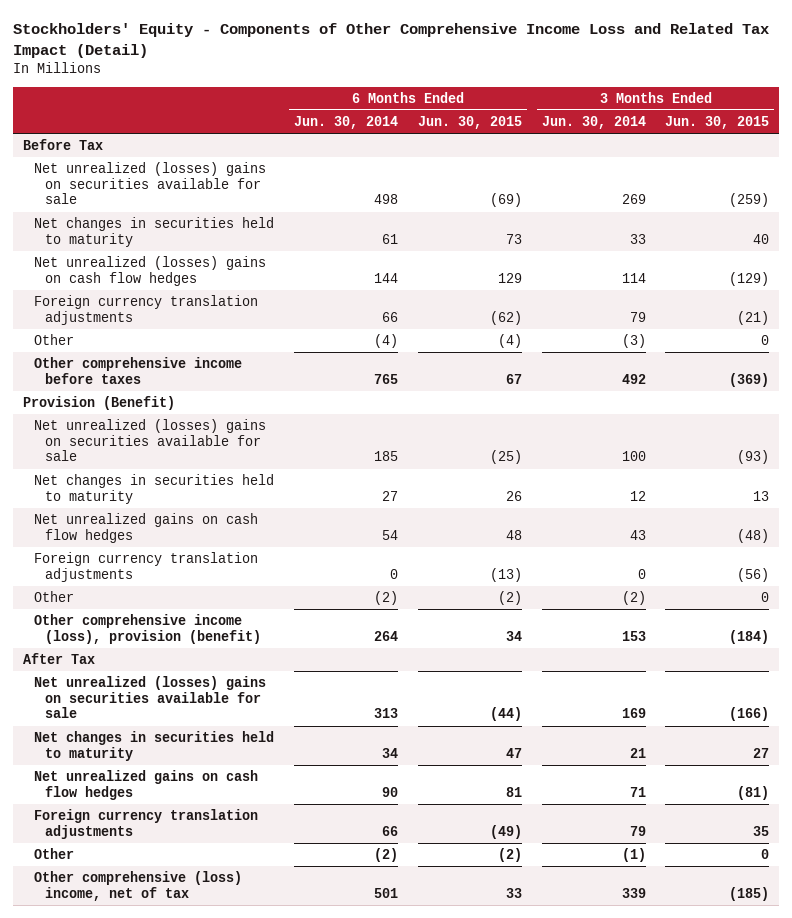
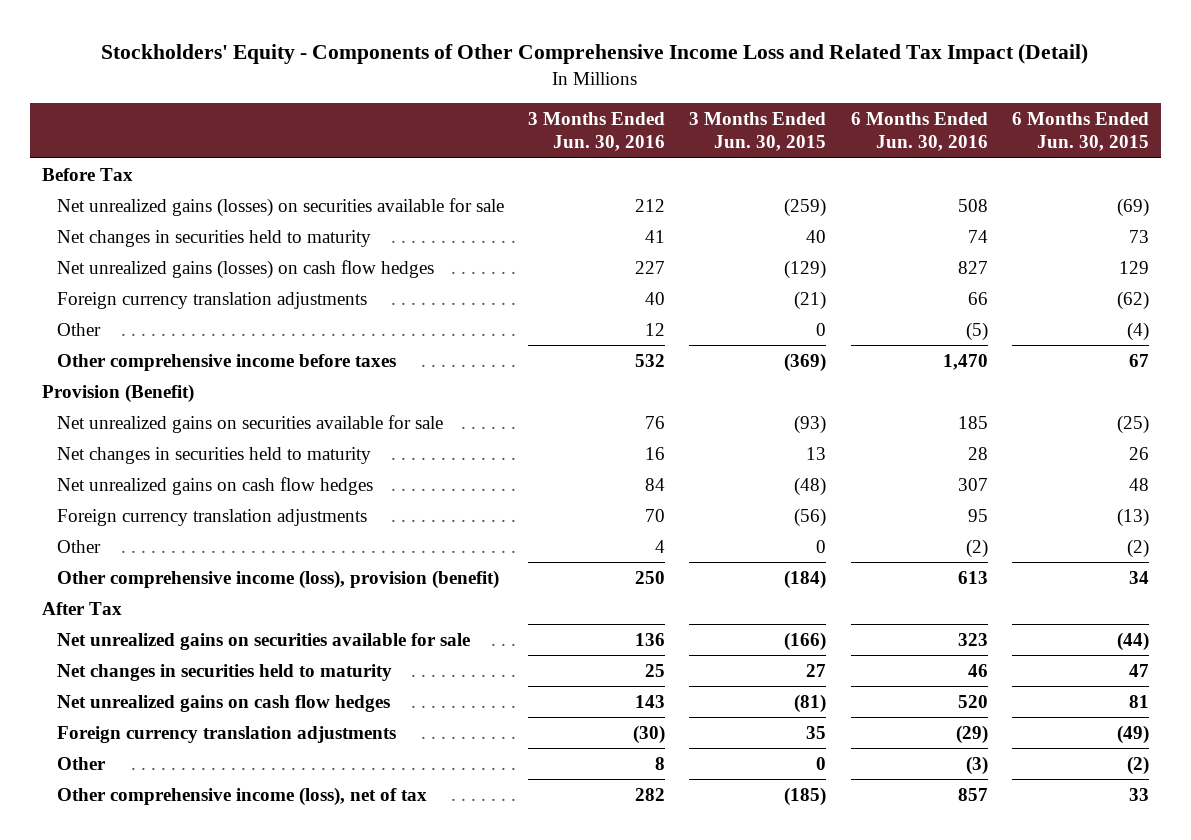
- | 6 Months Ended Jun. 30, 2014 | 6 Months Ended Jun. 30, 2015 | 3 Months Ended Jun. 30, 2014 | 3 Months Ended Jun. 30, 2015
+ | 3 Months Ended Jun. 30, 2016 | 3 Months Ended Jun. 30, 2015 | 6 Months Ended Jun. 30, 2016 | 6 Months Ended Jun. 30, 2015
- Net unrealized (losses) gains on securities available for sale | 498 | (69) | 269 | (259)
+ Net unrealized gains (losses) on securities available for sale | 212 | (259) | 508 | (69)
- Net unrealized (losses) gains on cash flow hedges | 144 | 129 | 114 | (129)
+ Net unrealized gains (losses) on cash flow hedges | 227 | (129) | 827 | 129
- Net unrealized (losses) gains on securities available for sale | 185 | (25) | 100 | (93)
+ Net unrealized gains on securities available for sale | 76 | (93) | 185 | (25)
- Net unrealized (losses) gains on securities available for sale | 313 | (44) | 169 | (166)
+ Net unrealized gains on securities available for sale | 136 | (166) | 323 | (44)
- Other comprehensive (loss) income, net of tax | 501 | 33 | 339 | (185)
+ Other comprehensive income (loss), net of tax | 282 | (185) | 857 | 33

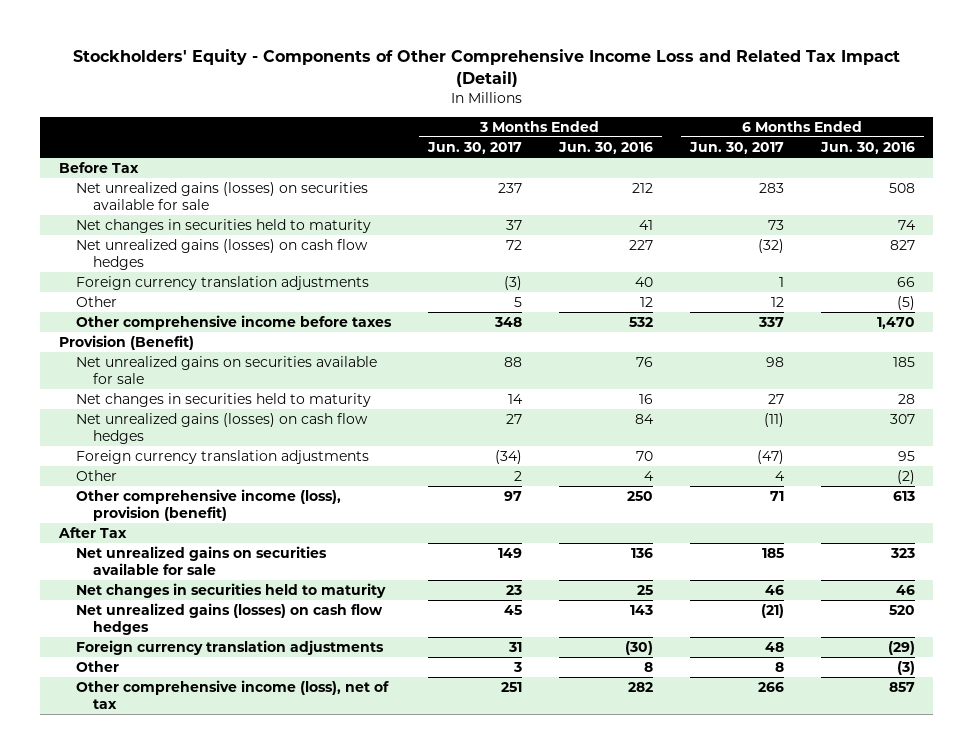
- | 3 Months Ended Jun. 30, 2016 | 3 Months Ended Jun. 30, 2015 | 6 Months Ended Jun. 30, 2016 | 6 Months Ended Jun. 30, 2015
+ | 3 Months Ended Jun. 30, 2017 | 3 Months Ended Jun. 30, 2016 | 6 Months Ended Jun. 30, 2017 | 6 Months Ended Jun. 30, 2016
- Net unrealized gains on cash flow hedges | 84 | (48) | 307 | 48
+ Net unrealized gains (losses) on cash flow hedges | 27 | 84 | (11) | 307
- Net unrealized gains on cash flow hedges | 143 | (81) | 520 | 81
+ Net unrealized gains (losses) on cash flow hedges | 45 | 143 | (21) | 520

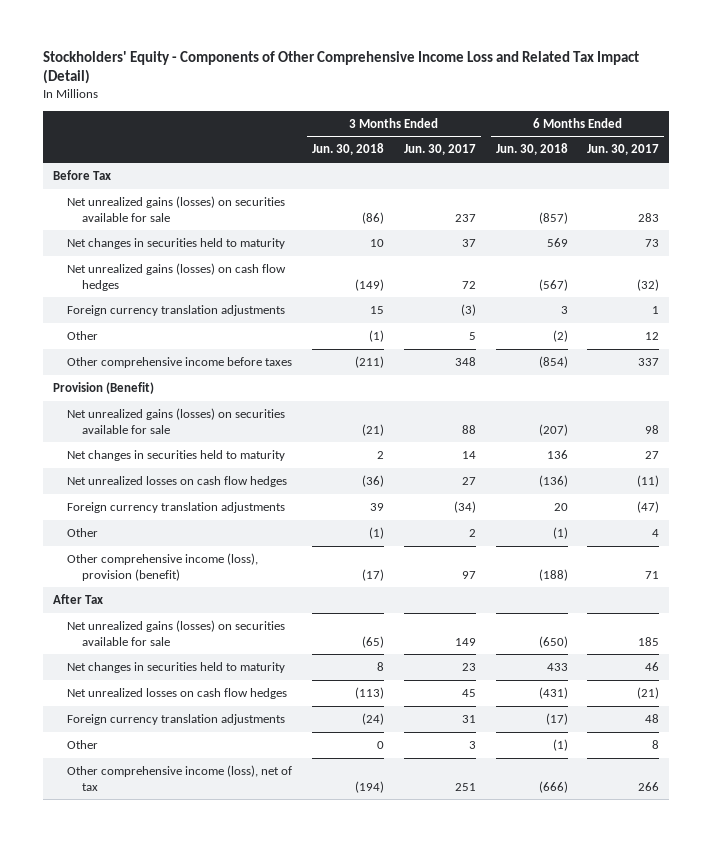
- | 3 Months Ended Jun. 30, 2017 | 3 Months Ended Jun. 30, 2016 | 6 Months Ended Jun. 30, 2017 | 6 Months Ended Jun. 30, 2016
+ | 3 Months Ended Jun. 30, 2018 | 3 Months Ended Jun. 30, 2017 | 6 Months Ended Jun. 30, 2018 | 6 Months Ended Jun. 30, 2017
- Net unrealized gains on securities available for sale | 88 | 76 | 98 | 185
+ Net unrealized gains (losses) on securities available for sale | (21) | 88 | (207) | 98
- Net unrealized gains (losses) on cash flow hedges | 27 | 84 | (11) | 307
+ Net unrealized losses on cash flow hedges | (36) | 27 | (136) | (11)
- Net unrealized gains on securities available for sale | 149 | 136 | 185 | 323
+ Net unrealized gains (losses) on securities available for sale | (65) | 149 | (650) | 185
- Net unrealized gains (losses) on cash flow hedges | 45 | 143 | (21) | 520
+ Net unrealized losses on cash flow hedges | (113) | 45 | (431) | (21)

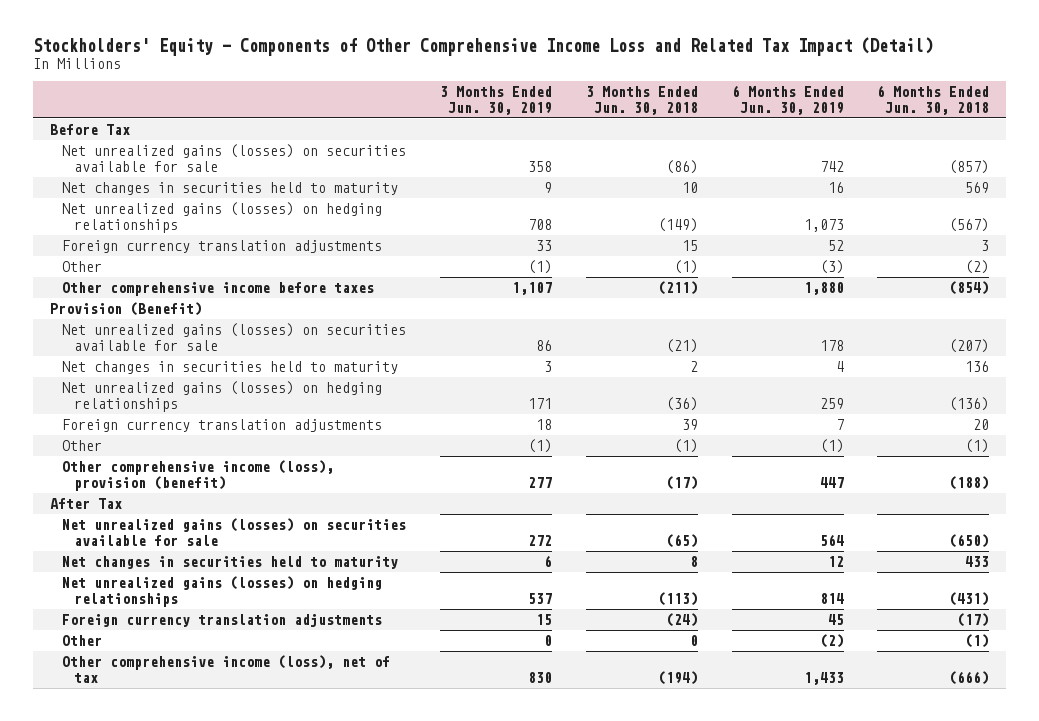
- | 3 Months Ended Jun. 30, 2018 | 3 Months Ended Jun. 30, 2017 | 6 Months Ended Jun. 30, 2018 | 6 Months Ended Jun. 30, 2017
+ | 3 Months Ended Jun. 30, 2019 | 3 Months Ended Jun. 30, 2018 | 6 Months Ended Jun. 30, 2019 | 6 Months Ended Jun. 30, 2018
- Net unrealized gains (losses) on cash flow hedges | (149) | 72 | (567) | (32)
+ Net unrealized gains (losses) on hedging relationships | 708 | (149) | 1,073 | (567)
- Net unrealized losses on cash flow hedges | (36) | 27 | (136) | (11)
+ Net unrealized gains (losses) on hedging relationships | 171 | (36) | 259 | (136)
- Net unrealized losses on cash flow hedges | (113) | 45 | (431) | (21)
+ Net unrealized gains (losses) on hedging relationships | 537 | (113) | 814 | (431)

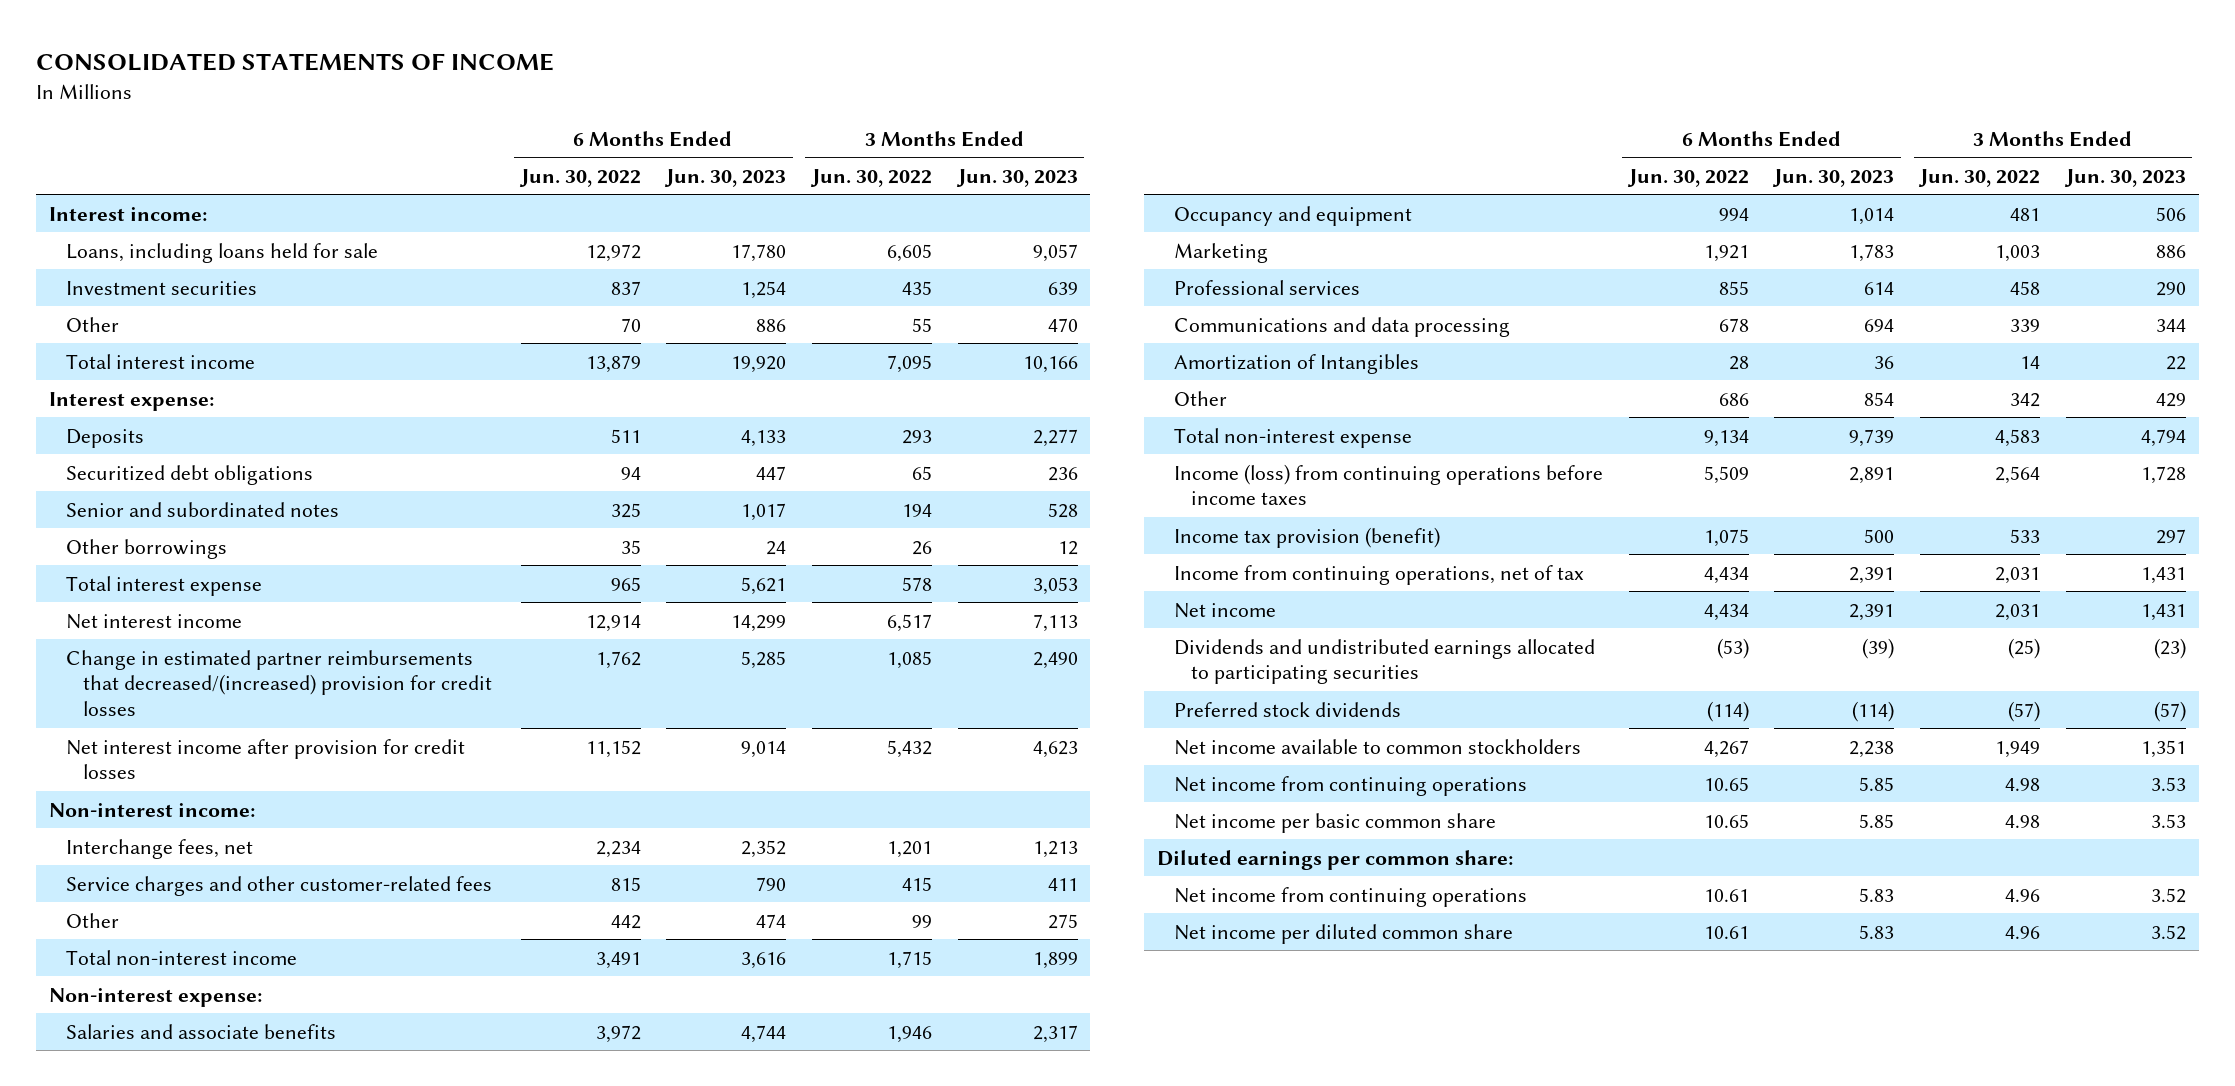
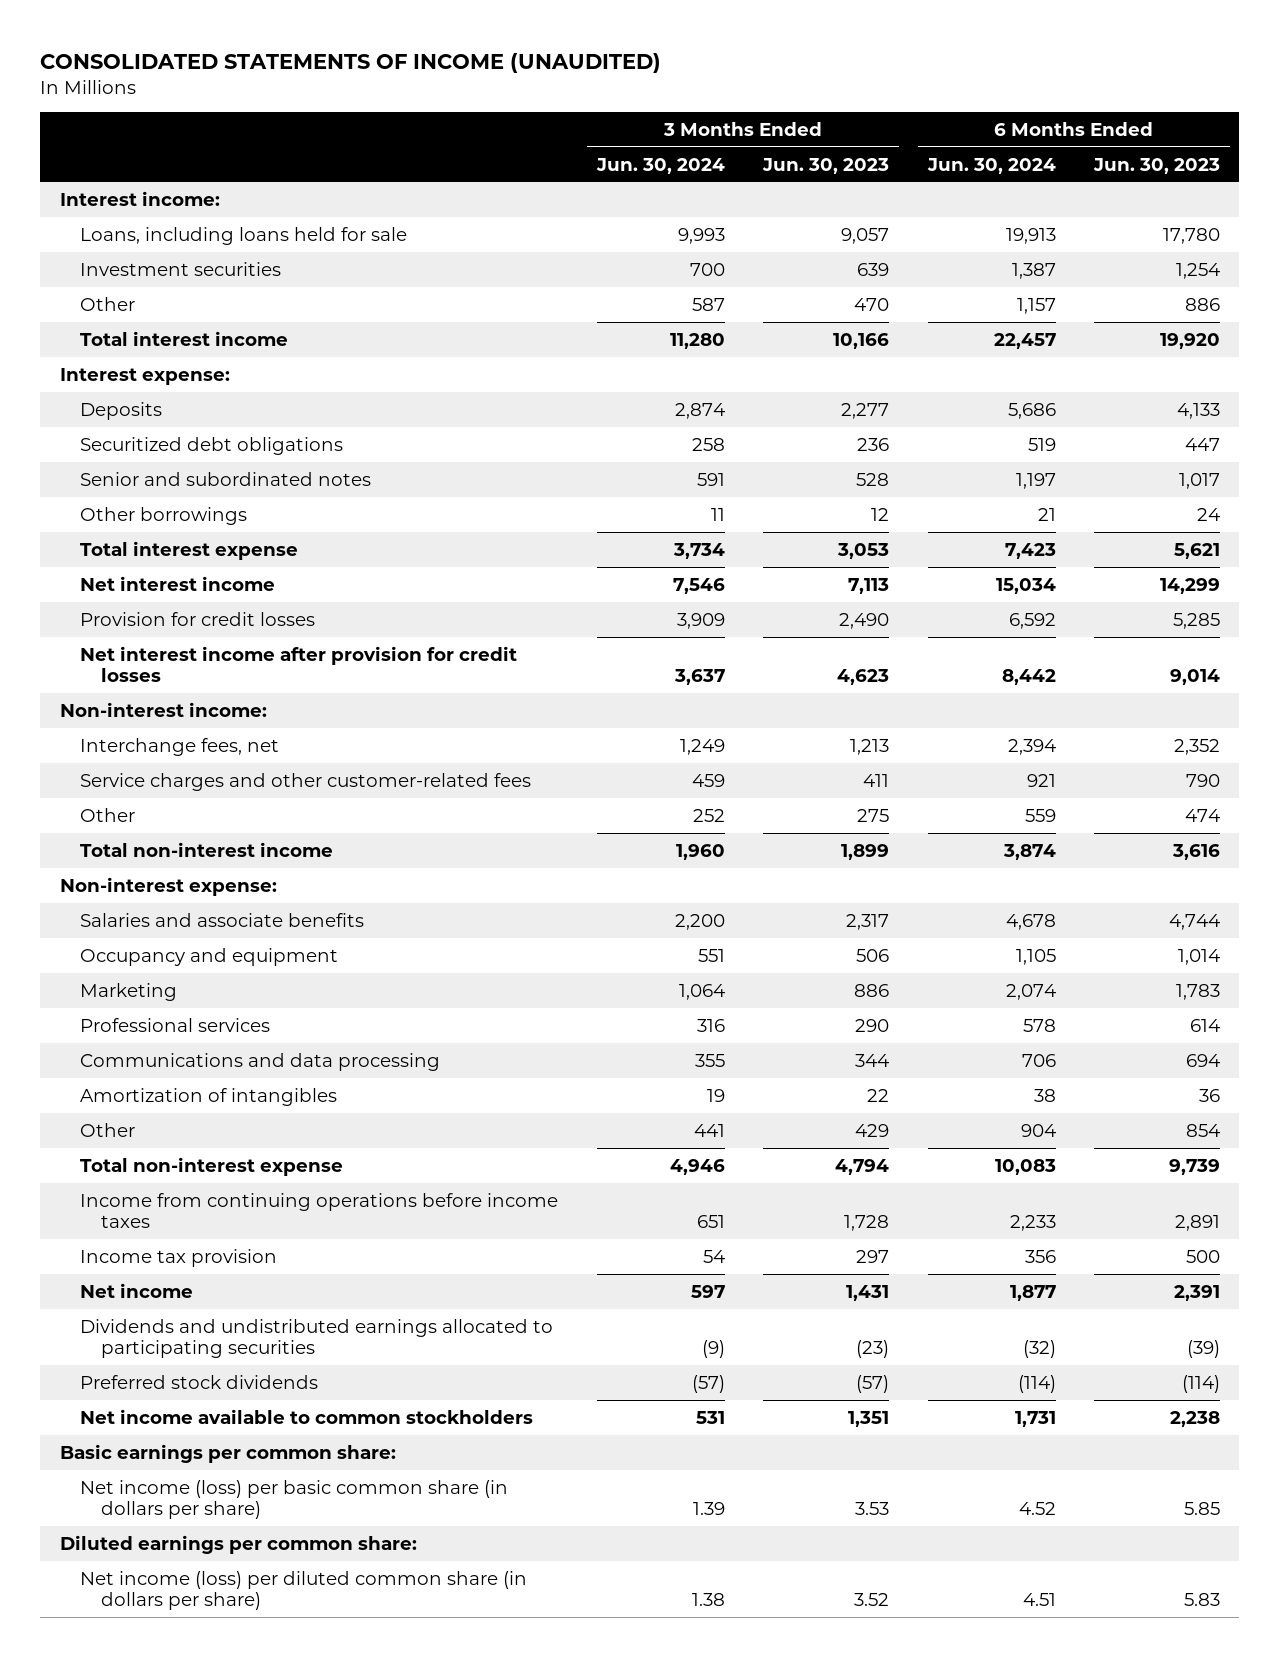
- CONSOLIDATED STATEMENTS OF INCOME
+ CONSOLIDATED STATEMENTS OF INCOME (UNAUDITED)
- | 6 Months Ended Jun. 30, 2022 | 6 Months Ended Jun. 30, 2023 | 3 Months Ended Jun. 30, 2022 | 3 Months Ended Jun. 30, 2023
+ | 3 Months Ended Jun. 30, 2024 | 3 Months Ended Jun. 30, 2023 | 6 Months Ended Jun. 30, 2024 | 6 Months Ended Jun. 30, 2023
- Change in estimated partner reimbursements that decreased/(increased) provision for credit losses | 1,762 | 5,285 | 1,085 | 2,490
+ Provision for credit losses | 3,909 | 2,490 | 6,592 | 5,285
- Amortization of Intangibles | 28 | 36 | 14 | 22
+ Amortization of intangibles | 19 | 22 | 38 | 36
- Income (loss) from continuing operations before income taxes | 5,509 | 2,891 | 2,564 | 1,728
- Income tax provision (benefit) | 1,075 | 500 | 533 | 297
- Income from continuing operations, net of tax | 4,434 | 2,391 | 2,031 | 1,431
+ Income from continuing operations before income taxes | 651 | 1,728 | 2,233 | 2,891
+ Income tax provision | 54 | 297 | 356 | 500
- Net income from continuing operations | 10.65 | 5.85 | 4.98 | 3.53
- Net income per basic common share | 10.65 | 5.85 | 4.98 | 3.53
+ Basic earnings per common share:
+ Net income (loss) per basic common share (in dollars per share) | 1.39 | 3.53 | 4.52 | 5.85
- Net income from continuing operations | 10.61 | 5.83 | 4.96 | 3.52
- Net income per diluted common share | 10.61 | 5.83 | 4.96 | 3.52
+ Net income (loss) per diluted common share (in dollars per share) | 1.38 | 3.52 | 4.51 | 5.83

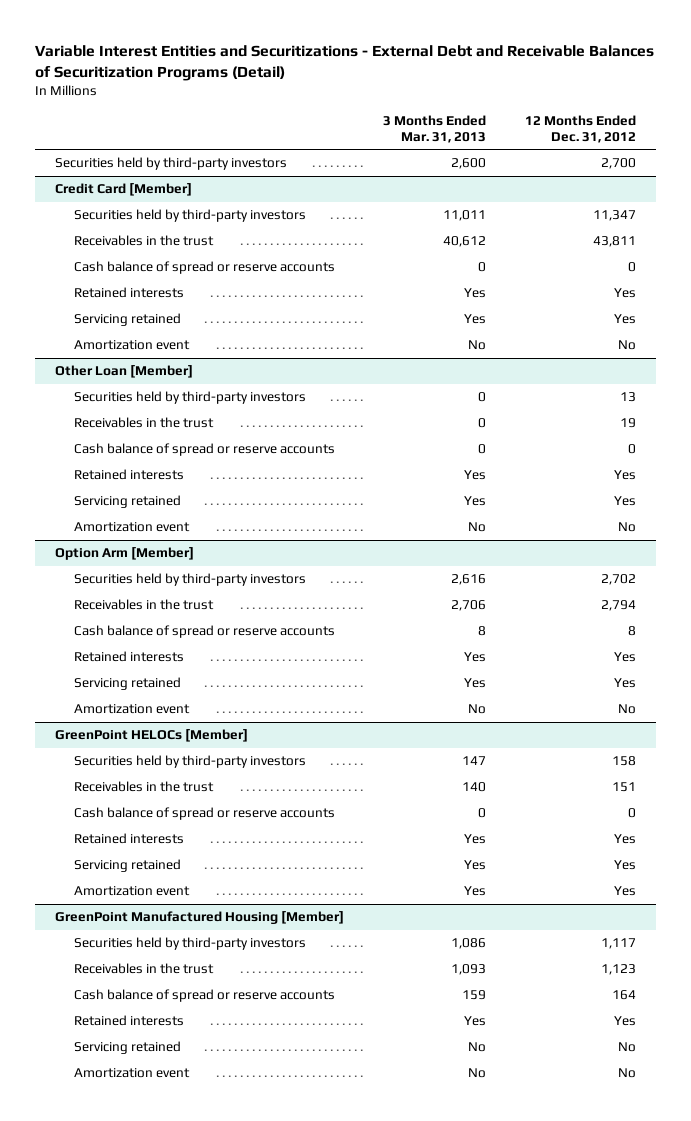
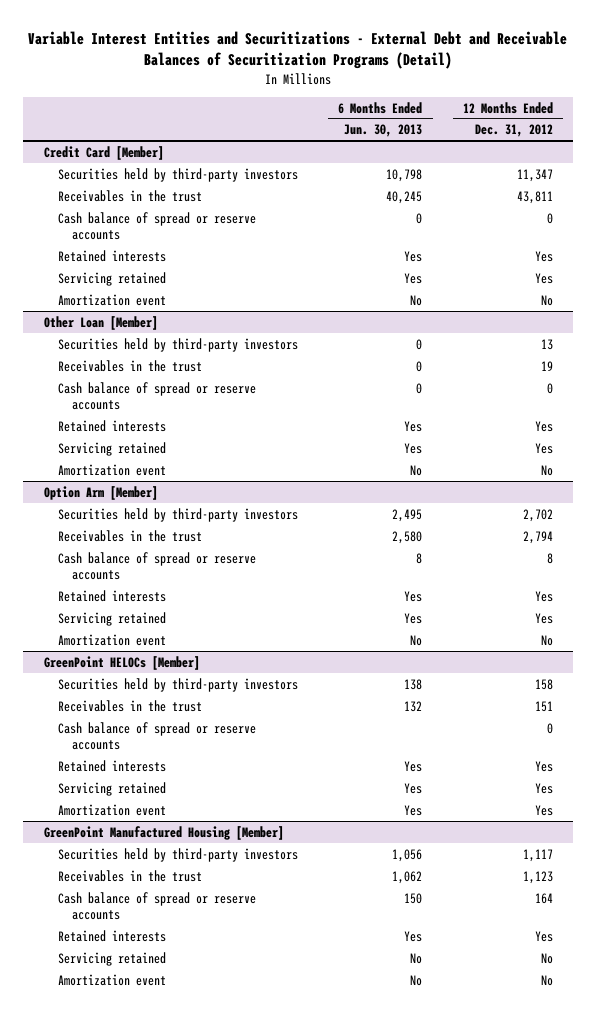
- | 3 Months Ended Mar. 31, 2013 | 12 Months Ended Dec. 31, 2012
+ | 6 Months Ended Jun. 30, 2013 | 12 Months Ended Dec. 31, 2012
- Securities held by third-party investors | 2,600 | 2,700

